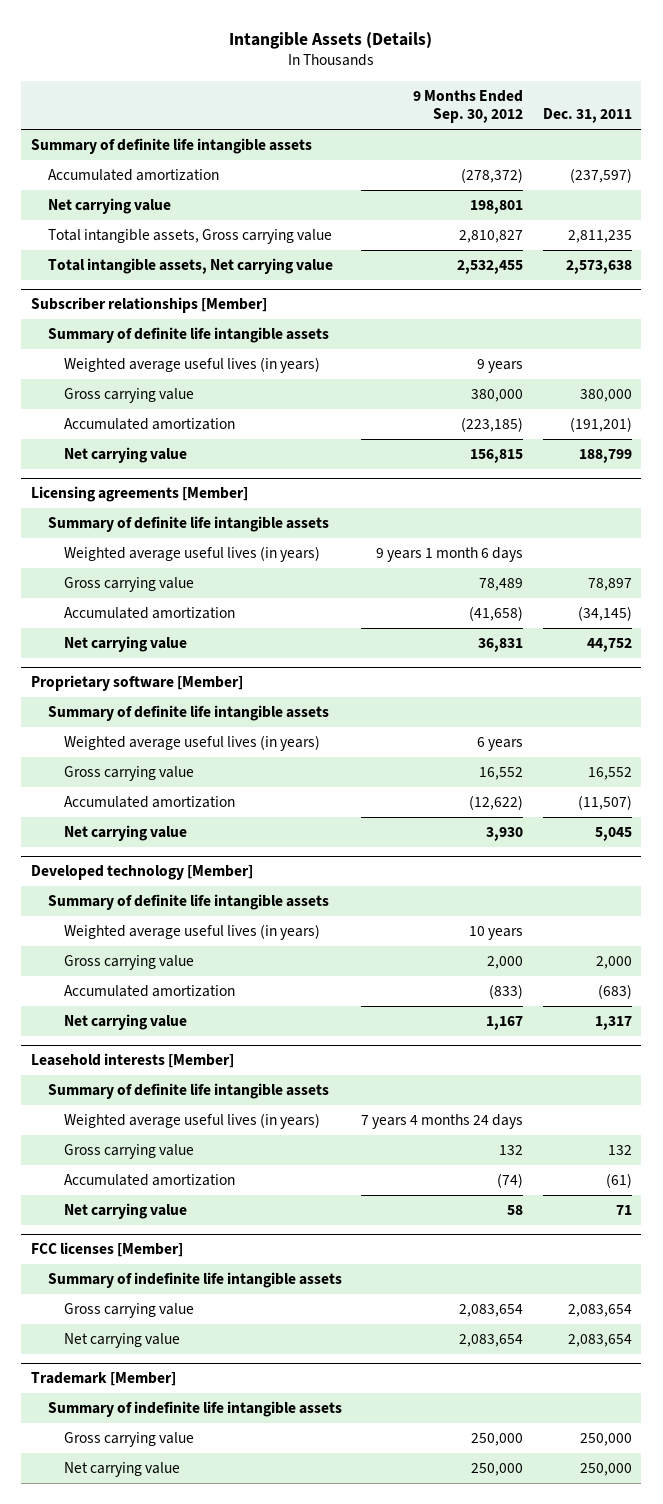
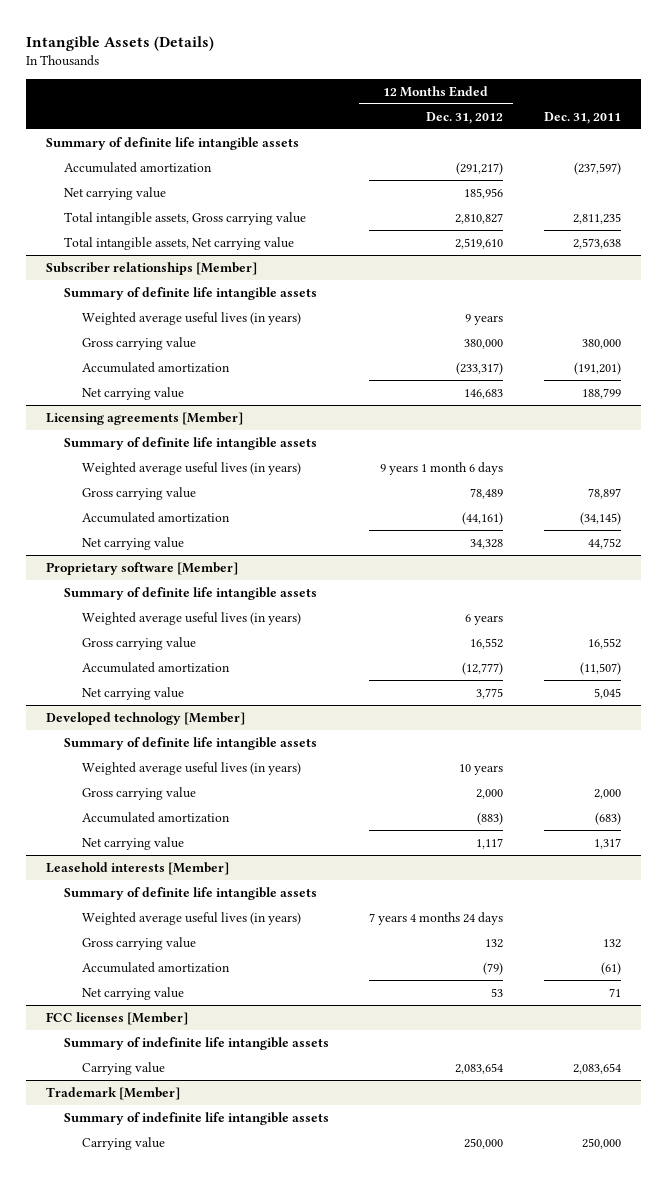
- | 9 Months Ended Sep. 30, 2012 | Dec. 31, 2011
+ | 12 Months Ended Dec. 31, 2012 | Dec. 31, 2011
@ FCC licenses [Member]
- Gross carrying value | 2,083,654 | 2,083,654
- Net carrying value | 2,083,654 | 2,083,654
+ Carrying value | 2,083,654 | 2,083,654
@ Trademark [Member]
- Gross carrying value | 250,000 | 250,000
- Net carrying value | 250,000 | 250,000
+ Carrying value | 250,000 | 250,000

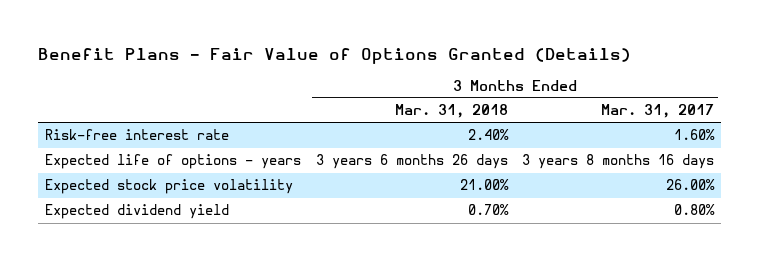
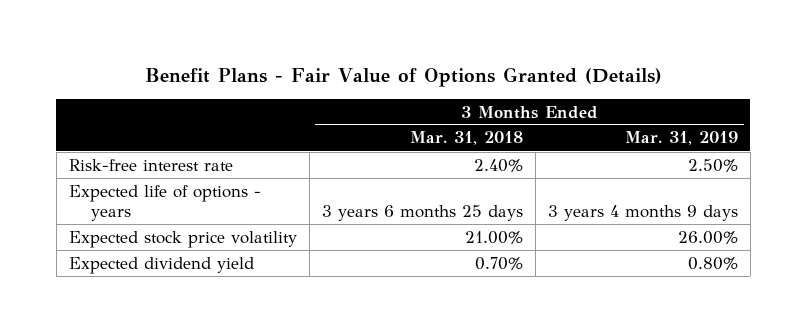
- | 3 Months Ended Mar. 31, 2018 | 3 Months Ended Mar. 31, 2017
+ | 3 Months Ended Mar. 31, 2018 | 3 Months Ended Mar. 31, 2019
- Expected life of options - years | 3 years 6 months 26 days | 3 years 8 months 16 days
+ Expected life of options - years | 3 years 6 months 25 days | 3 years 4 months 9 days

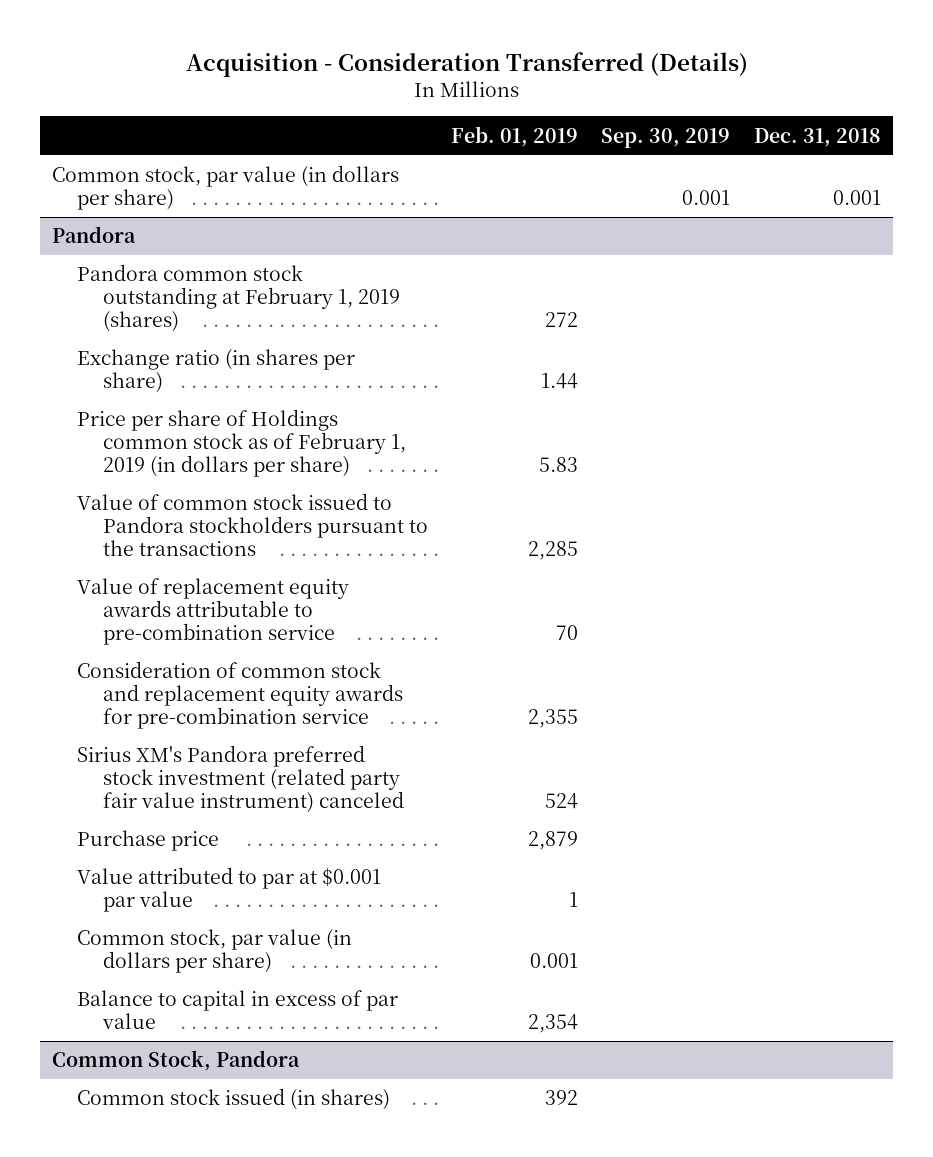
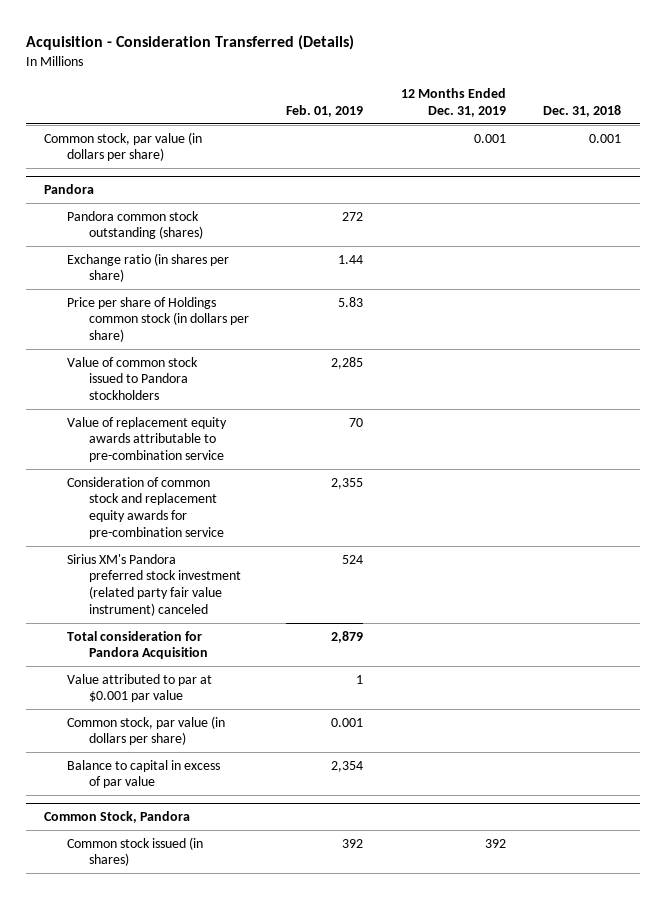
- | Feb. 01, 2019 | Sep. 30, 2019 | Dec. 31, 2018
+ | Feb. 01, 2019 | 12 Months Ended Dec. 31, 2019 | Dec. 31, 2018
@ Pandora
- Pandora common stock outstanding at February 1, 2019 (shares) | 272 | |
+ Pandora common stock outstanding (shares) | 272 | |
- Price per share of Holdings common stock as of February 1, 2019 (in dollars per share) | 5.83 | |
- Value of common stock issued to Pandora stockholders pursuant to the transactions | 2,285 | |
+ Price per share of Holdings common stock (in dollars per share) | 5.83 | |
+ Value of common stock issued to Pandora stockholders | 2,285 | |
- Purchase price | 2,879 | |
+ Total consideration for Pandora Acquisition | 2,879 | |

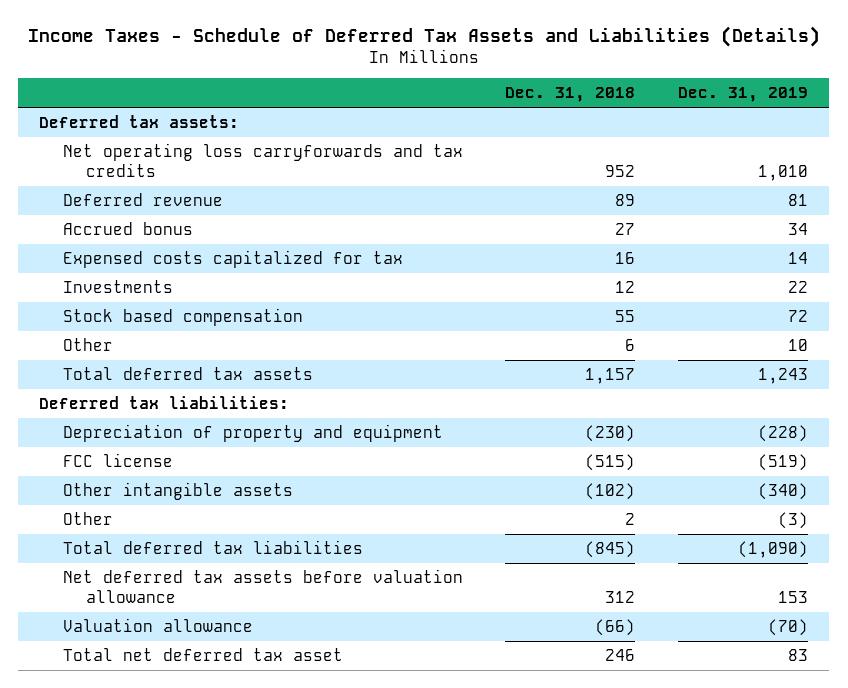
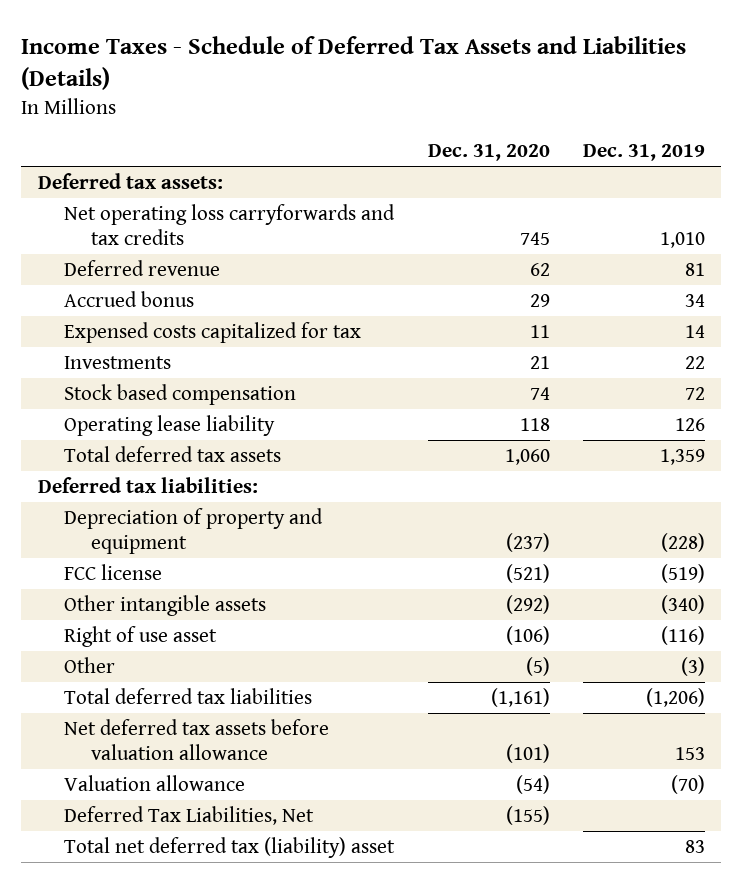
- | Dec. 31, 2018 | Dec. 31, 2019
+ | Dec. 31, 2020 | Dec. 31, 2019
- Other | 6 | 10
- Total deferred tax assets | 1,157 | 1,243
+ Operating lease liability | 118 | 126
+ Total deferred tax assets | 1,060 | 1,359
+ Right of use asset | (106) | (116)
- Total deferred tax liabilities | (845) | (1,090)
+ Total deferred tax liabilities | (1,161) | (1,206)
- Total net deferred tax asset | 246 | 83
+ Deferred Tax Liabilities, Net | (155) |
+ Total net deferred tax (liability) asset | | 83

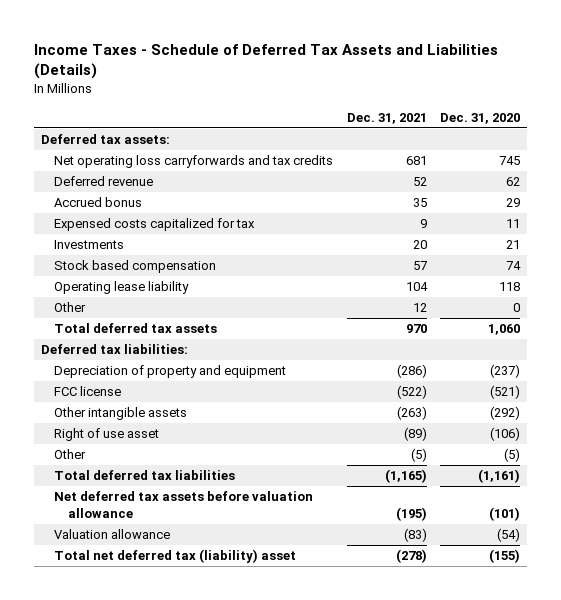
- | Dec. 31, 2020 | Dec. 31, 2019
+ | Dec. 31, 2021 | Dec. 31, 2020
+ Other | 12 | 0
- Deferred Tax Liabilities, Net | (155) |
- Total net deferred tax (liability) asset | | 83
+ Total net deferred tax (liability) asset | (278) | (155)

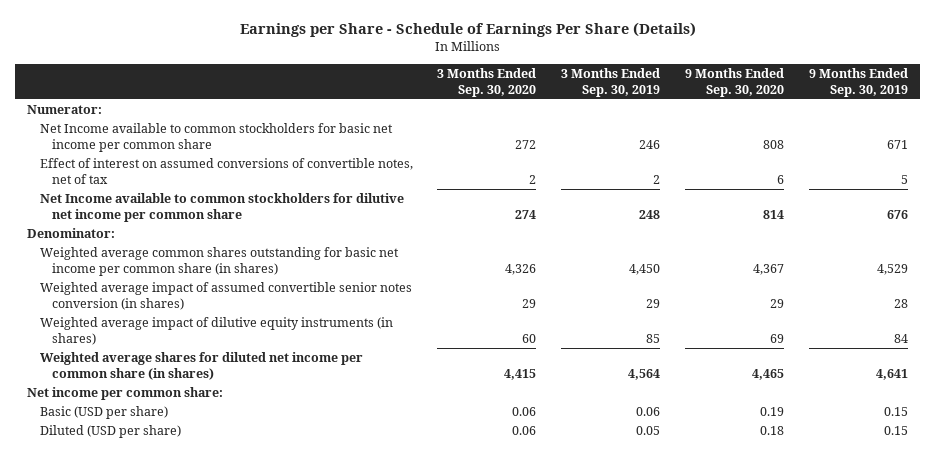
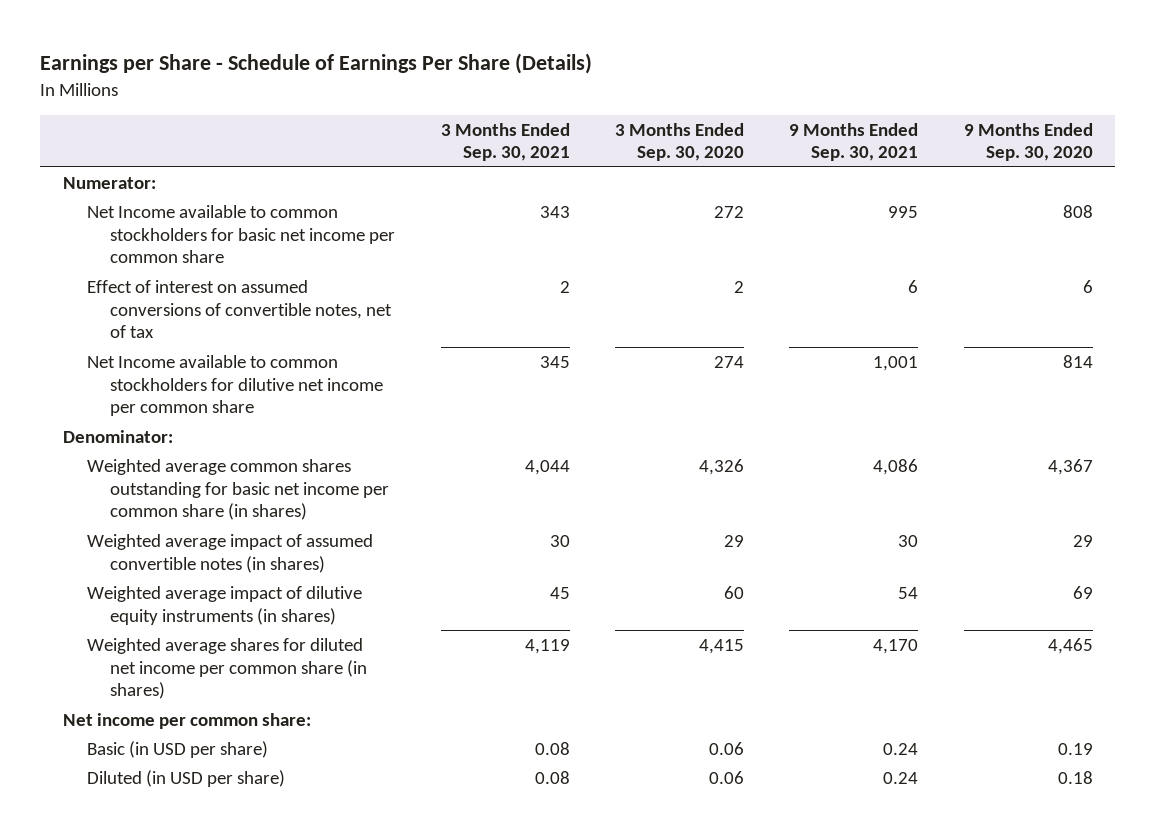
- | 3 Months Ended Sep. 30, 2020 | 3 Months Ended Sep. 30, 2019 | 9 Months Ended Sep. 30, 2020 | 9 Months Ended Sep. 30, 2019
+ | 3 Months Ended Sep. 30, 2021 | 3 Months Ended Sep. 30, 2020 | 9 Months Ended Sep. 30, 2021 | 9 Months Ended Sep. 30, 2020
- Weighted average impact of assumed convertible senior notes conversion (in shares) | 29 | 29 | 29 | 28
+ Weighted average impact of assumed convertible notes (in shares) | 30 | 29 | 30 | 29
- Basic (USD per share) | 0.06 | 0.06 | 0.19 | 0.15
- Diluted (USD per share) | 0.06 | 0.05 | 0.18 | 0.15
+ Basic (in USD per share) | 0.08 | 0.06 | 0.24 | 0.19
+ Diluted (in USD per share) | 0.08 | 0.06 | 0.24 | 0.18

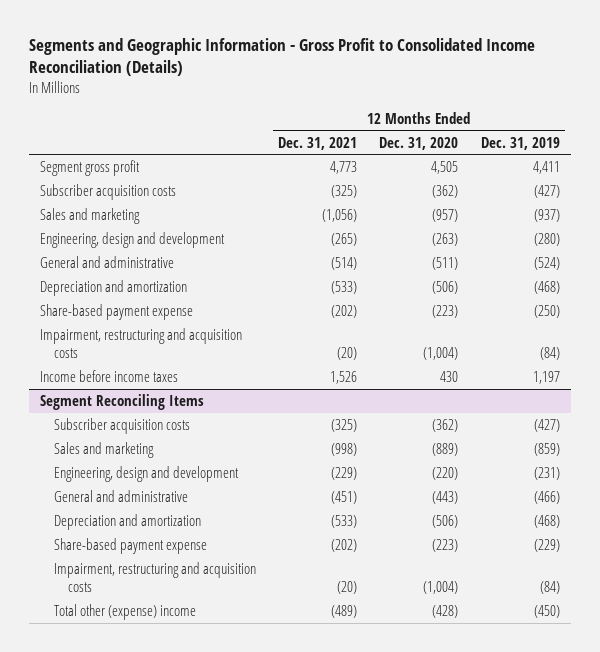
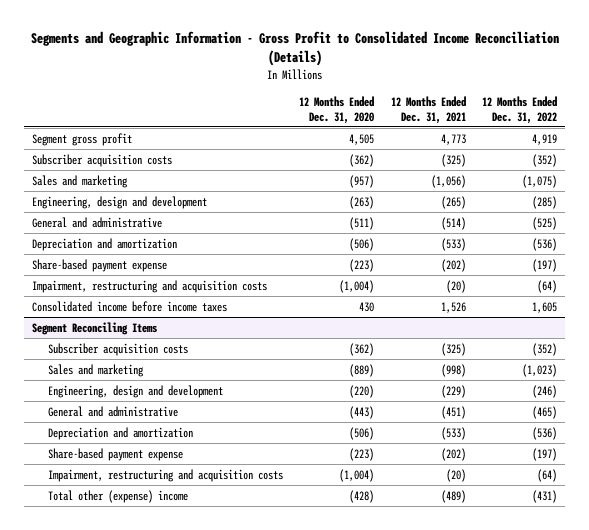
- | 12 Months Ended Dec. 31, 2021 | 12 Months Ended Dec. 31, 2020 | 12 Months Ended Dec. 31, 2019
+ | 12 Months Ended Dec. 31, 2020 | 12 Months Ended Dec. 31, 2021 | 12 Months Ended Dec. 31, 2022
- Income before income taxes | 1,526 | 430 | 1,197
+ Consolidated income before income taxes | 430 | 1,526 | 1,605

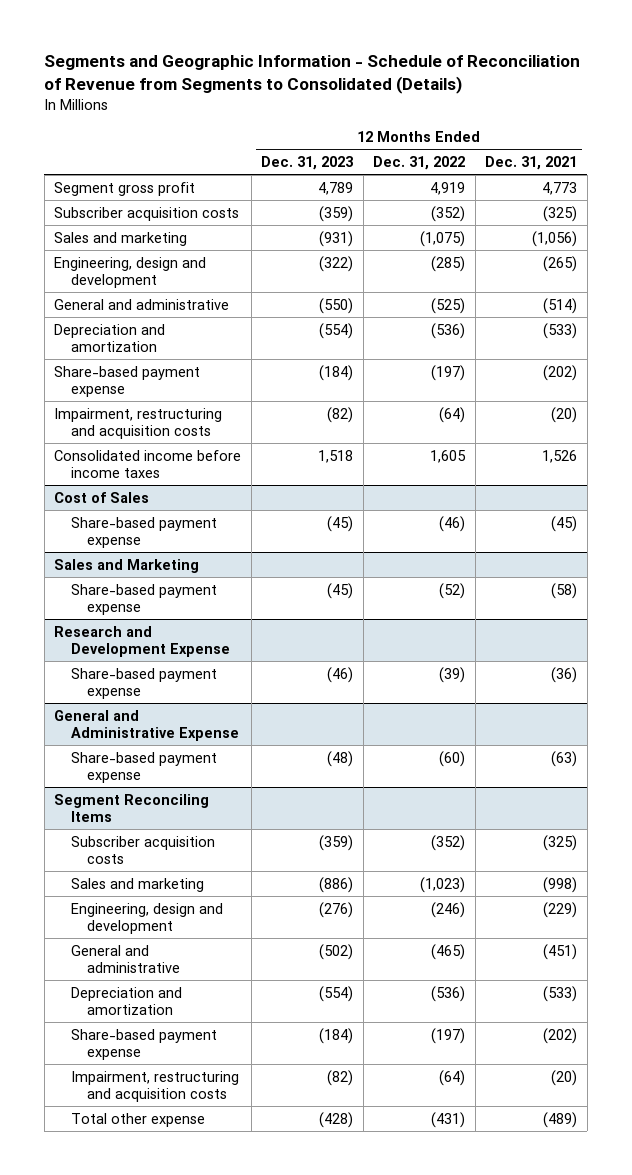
- Segments and Geographic Information - Gross Profit to Consolidated Income Reconciliation (Details)
+ Segments and Geographic Information - Schedule of Reconciliation of Revenue from Segments to Consolidated (Details)
- | 12 Months Ended Dec. 31, 2020 | 12 Months Ended Dec. 31, 2021 | 12 Months Ended Dec. 31, 2022
+ | 12 Months Ended Dec. 31, 2023 | 12 Months Ended Dec. 31, 2022 | 12 Months Ended Dec. 31, 2021
+ Cost of Sales
+ Share-based payment expense | (45) | (46) | (45)
+ Sales and Marketing
+ Share-based payment expense | (45) | (52) | (58)
+ Research and Development Expense
+ Share-based payment expense | (46) | (39) | (36)
+ General and Administrative Expense
+ Share-based payment expense | (48) | (60) | (63)
@ Segment Reconciling Items
- Total other (expense) income | (428) | (489) | (431)
+ Total other expense | (428) | (431) | (489)

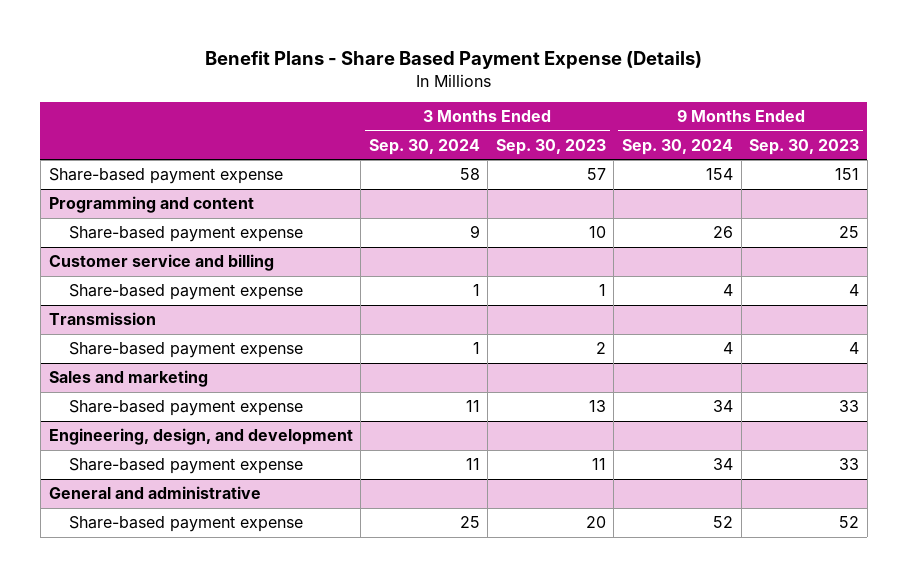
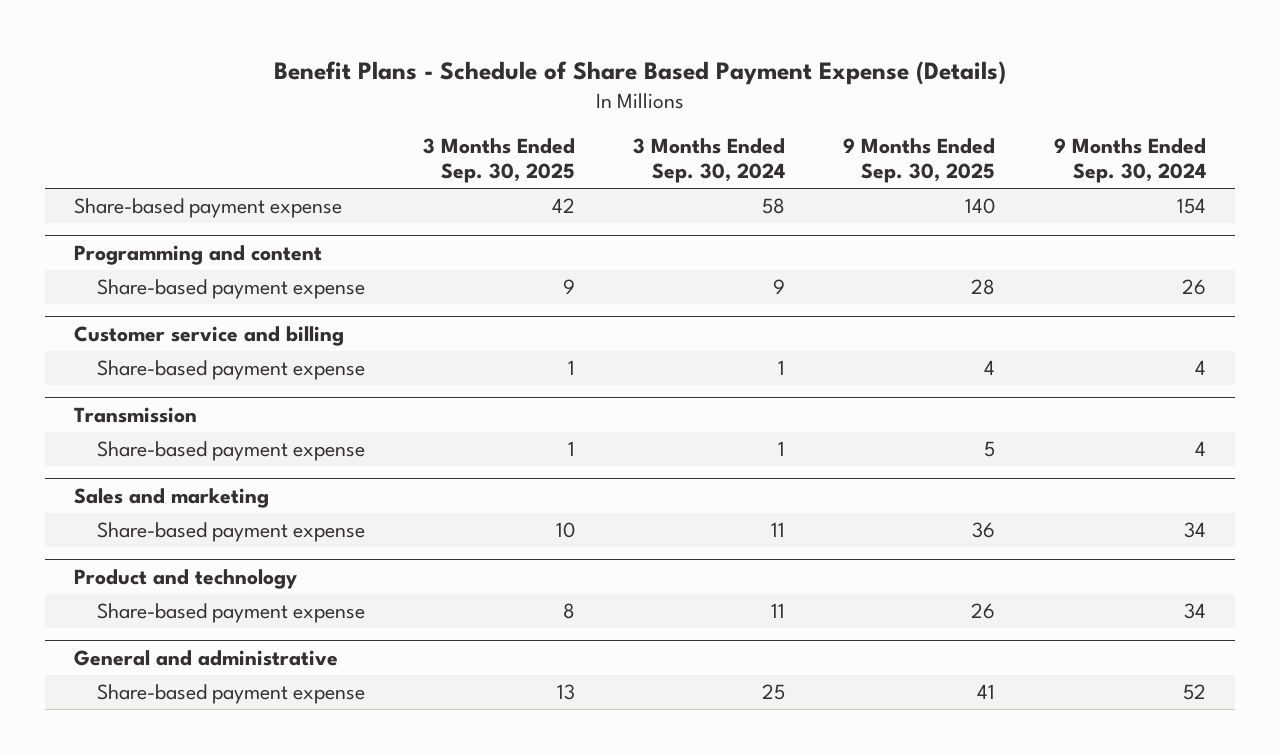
- Benefit Plans - Share Based Payment Expense (Details)
+ Benefit Plans - Schedule of Share Based Payment Expense (Details)
- | 3 Months Ended Sep. 30, 2024 | 3 Months Ended Sep. 30, 2023 | 9 Months Ended Sep. 30, 2024 | 9 Months Ended Sep. 30, 2023
+ | 3 Months Ended Sep. 30, 2025 | 3 Months Ended Sep. 30, 2024 | 9 Months Ended Sep. 30, 2025 | 9 Months Ended Sep. 30, 2024
- Engineering, design, and development
+ Product and technology

